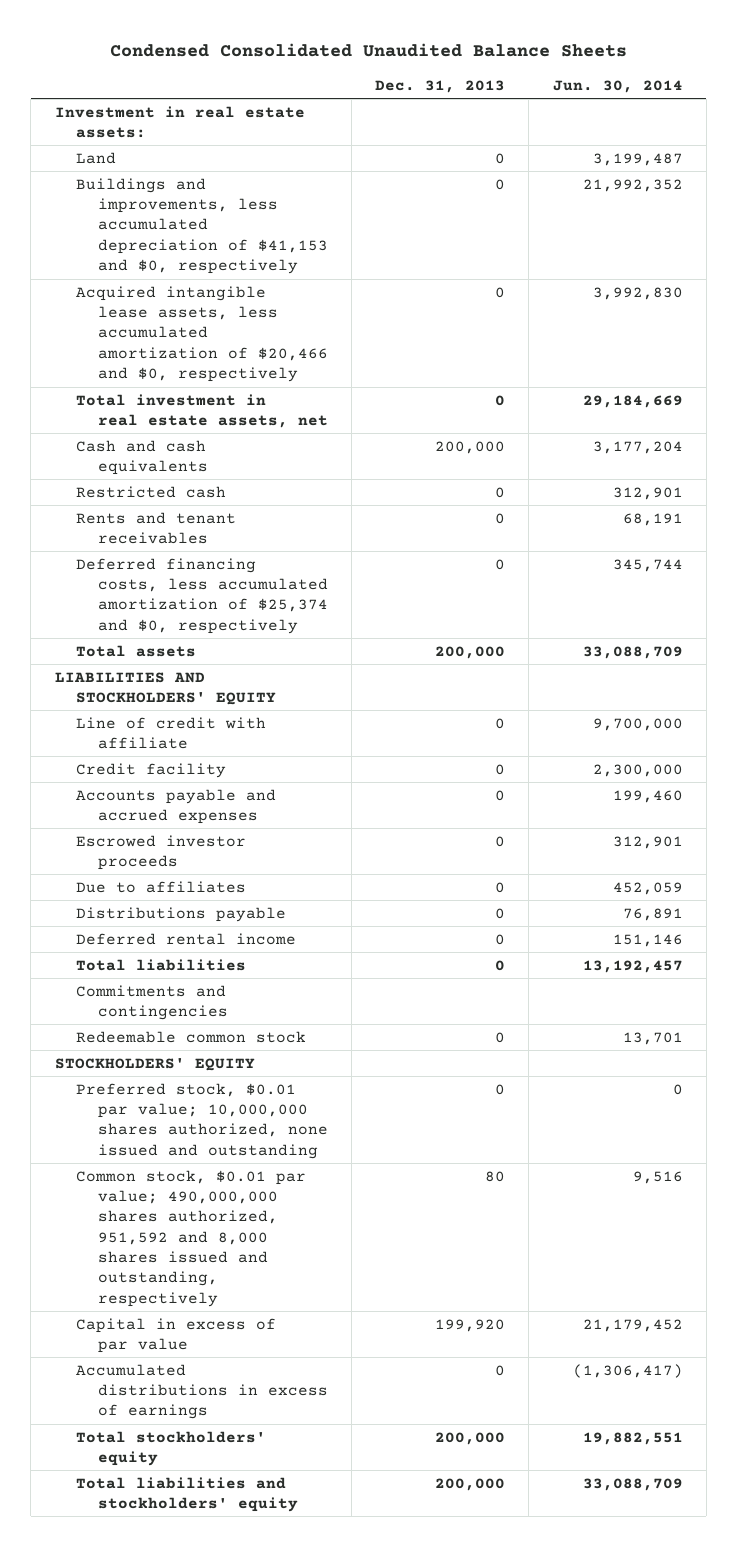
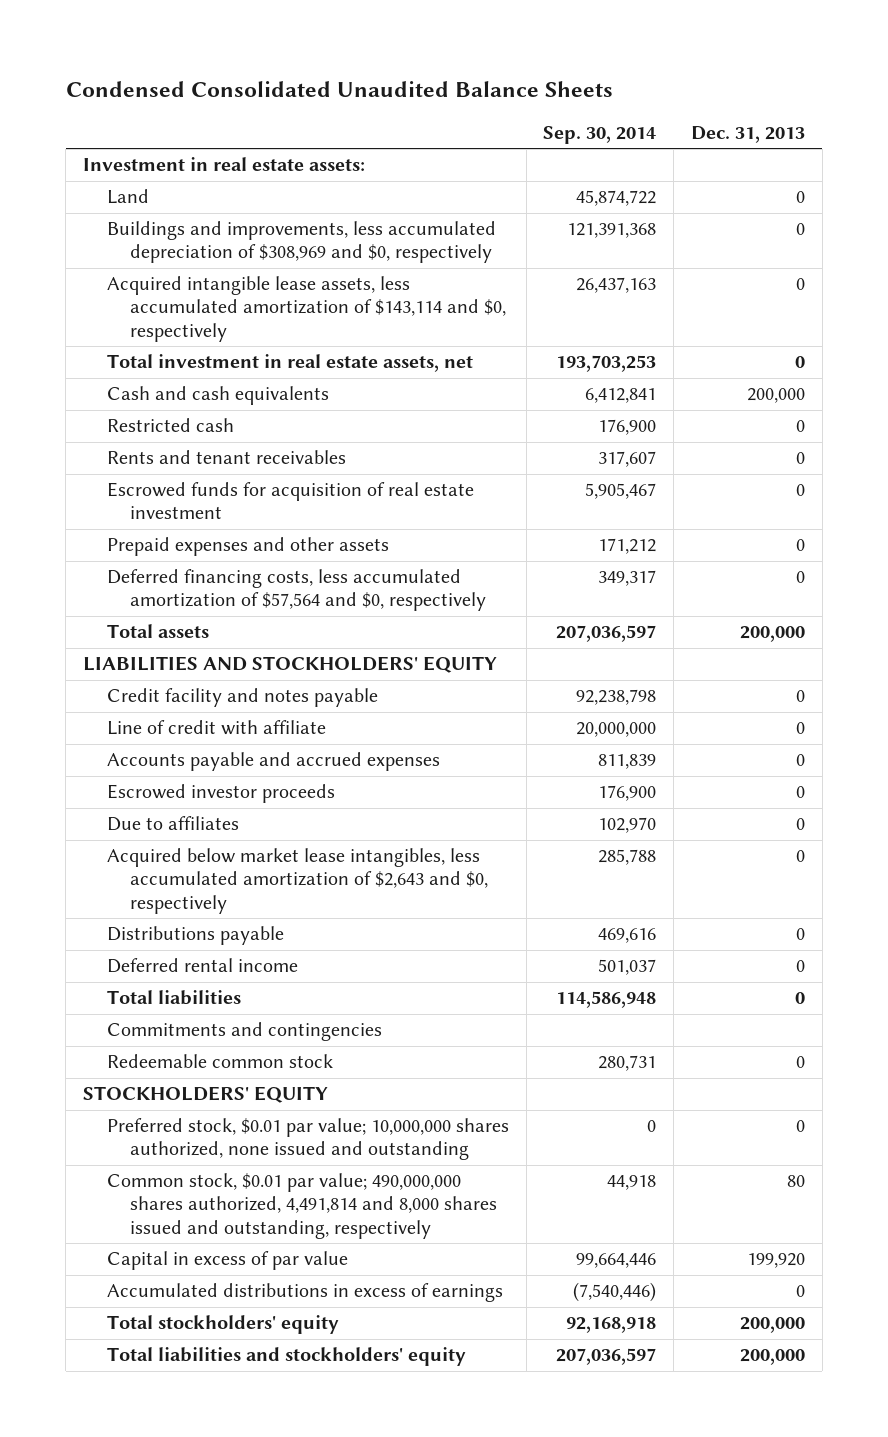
- | Dec. 31, 2013 | Jun. 30, 2014
+ | Sep. 30, 2014 | Dec. 31, 2013
- Buildings and improvements, less accumulated depreciation of $41,153 and $0, respectively | 0 | 21,992,352
- Acquired intangible lease assets, less accumulated amortization of $20,466 and $0, respectively | 0 | 3,992,830
+ Buildings and improvements, less accumulated depreciation of $308,969 and $0, respectively | 121,391,368 | 0
+ Acquired intangible lease assets, less accumulated amortization of $143,114 and $0, respectively | 26,437,163 | 0
- Deferred financing costs, less accumulated amortization of $25,374 and $0, respectively | 0 | 345,744
+ Escrowed funds for acquisition of real estate investment | 5,905,467 | 0
+ Prepaid expenses and other assets | 171,212 | 0
+ Deferred financing costs, less accumulated amortization of $57,564 and $0, respectively | 349,317 | 0
+ Credit facility and notes payable | 92,238,798 | 0
- Credit facility | 0 | 2,300,000
+ Acquired below market lease intangibles, less accumulated amortization of $2,643 and $0, respectively | 285,788 | 0
- Common stock, $0.01 par value; 490,000,000 shares authorized, 951,592 and 8,000 shares issued and outstanding, respectively | 80 | 9,516
+ Common stock, $0.01 par value; 490,000,000 shares authorized, 4,491,814 and 8,000 shares issued and outstanding, respectively | 44,918 | 80

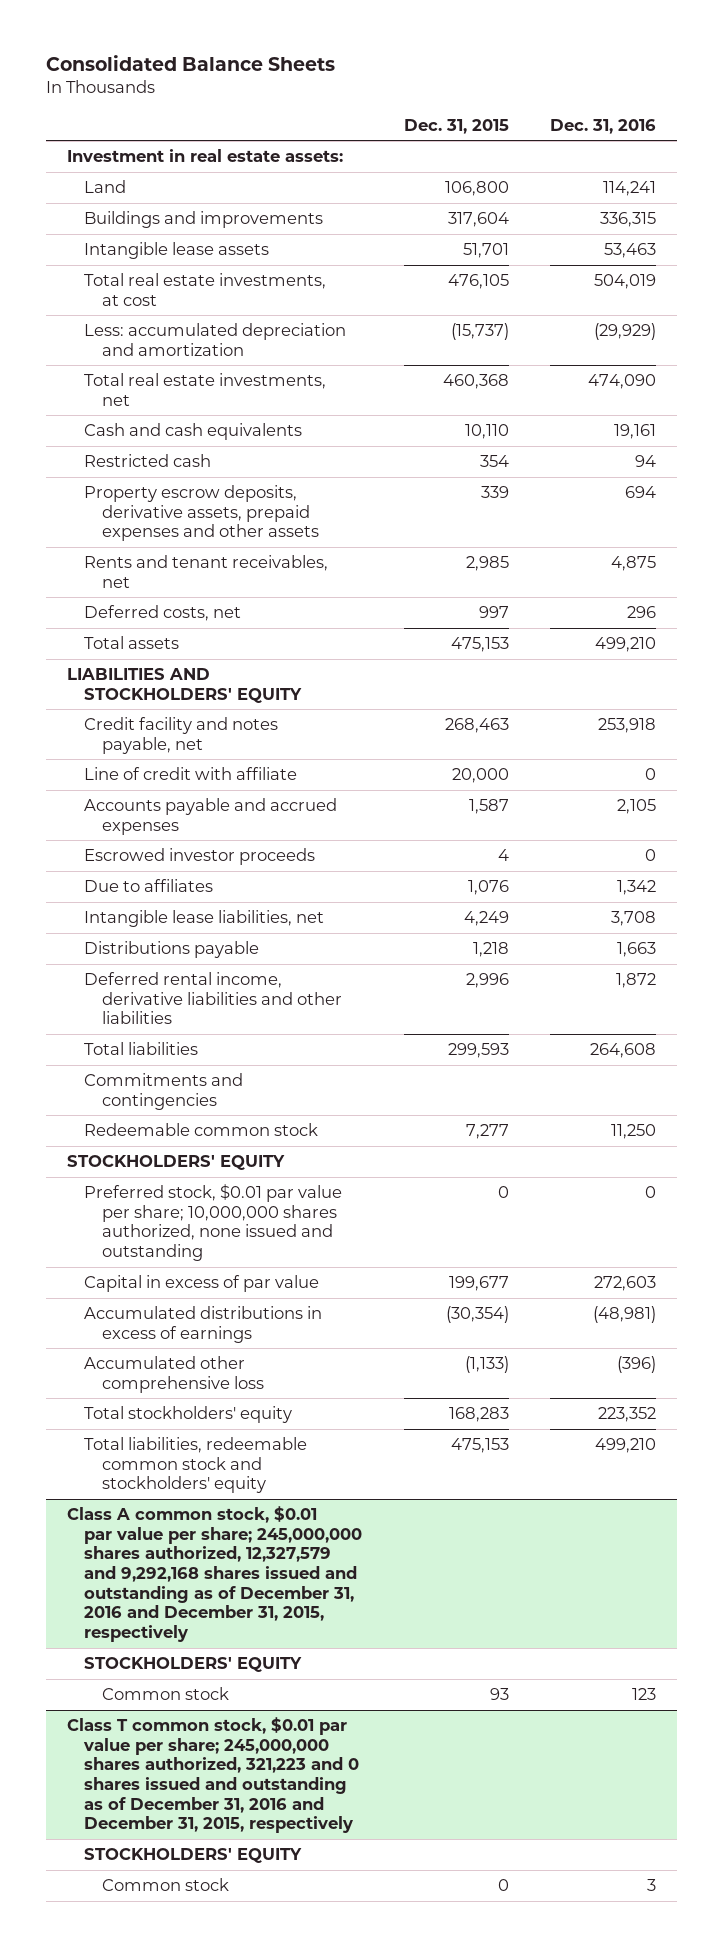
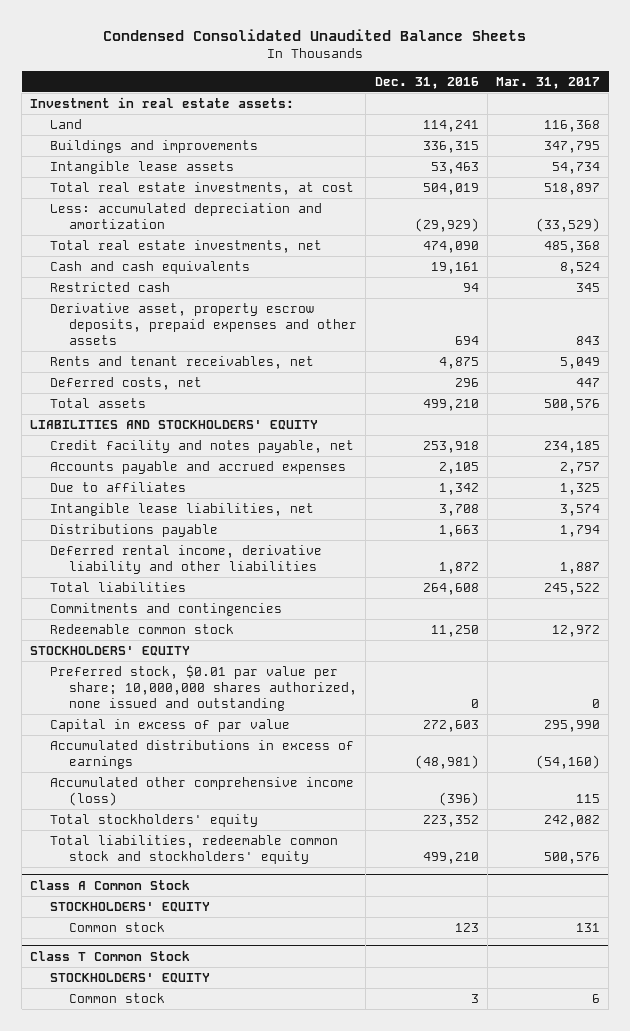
- Consolidated Balance Sheets
+ Condensed Consolidated Unaudited Balance Sheets
- | Dec. 31, 2015 | Dec. 31, 2016
+ | Dec. 31, 2016 | Mar. 31, 2017
- Property escrow deposits, derivative assets, prepaid expenses and other assets | 339 | 694
+ Derivative asset, property escrow deposits, prepaid expenses and other assets | 694 | 843
- Line of credit with affiliate | 20,000 | 0
- Escrowed investor proceeds | 4 | 0
- Deferred rental income, derivative liabilities and other liabilities | 2,996 | 1,872
+ Deferred rental income, derivative liability and other liabilities | 1,872 | 1,887
- Accumulated other comprehensive loss | (1,133) | (396)
+ Accumulated other comprehensive income (loss) | (396) | 115
- Class A common stock, $0.01 par value per share; 245,000,000 shares authorized, 12,327,579 and 9,292,168 shares issued and outstanding as of December 31, 2016 and December 31, 2015, respectively
+ Class A Common Stock
- Class T common stock, $0.01 par value per share; 245,000,000 shares authorized, 321,223 and 0 shares issued and outstanding as of December 31, 2016 and December 31, 2015, respectively
+ Class T Common Stock

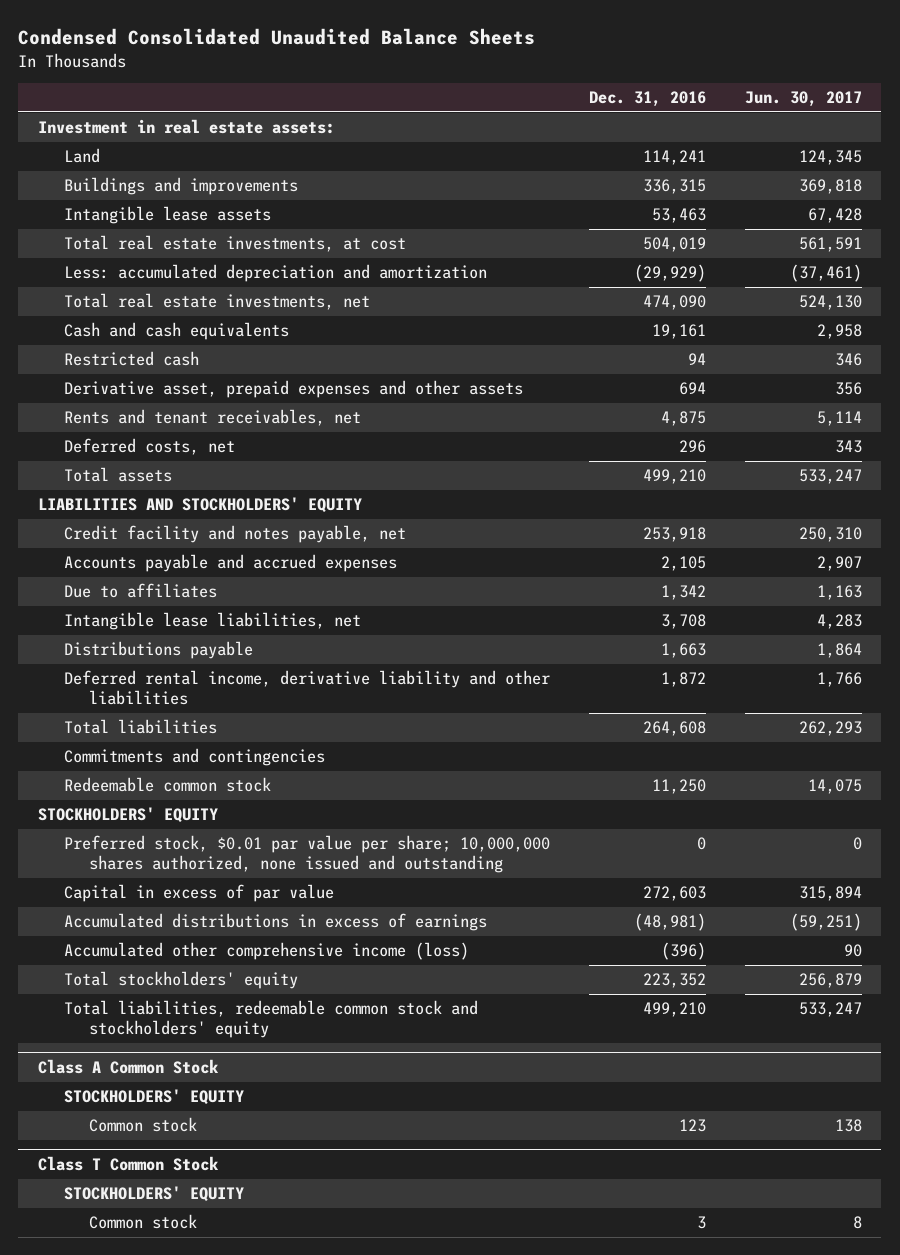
- | Dec. 31, 2016 | Mar. 31, 2017
+ | Dec. 31, 2016 | Jun. 30, 2017
- Derivative asset, property escrow deposits, prepaid expenses and other assets | 694 | 843
+ Derivative asset, prepaid expenses and other assets | 694 | 356

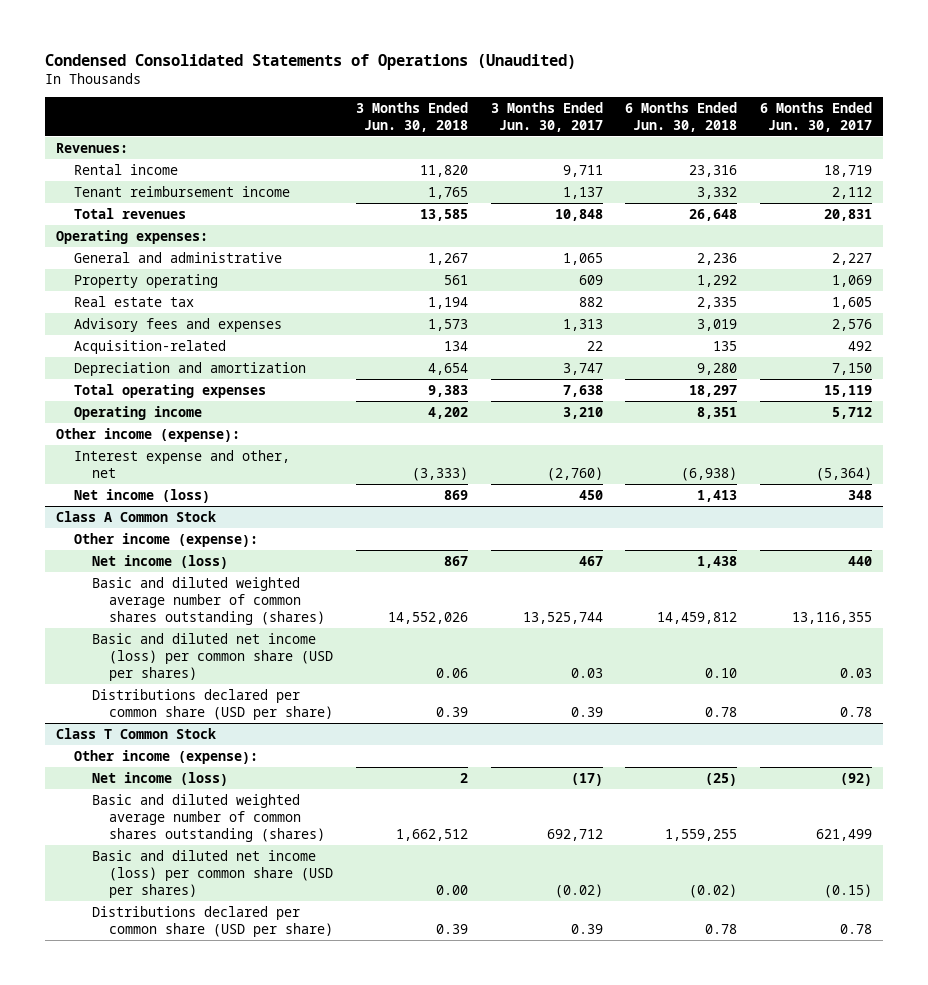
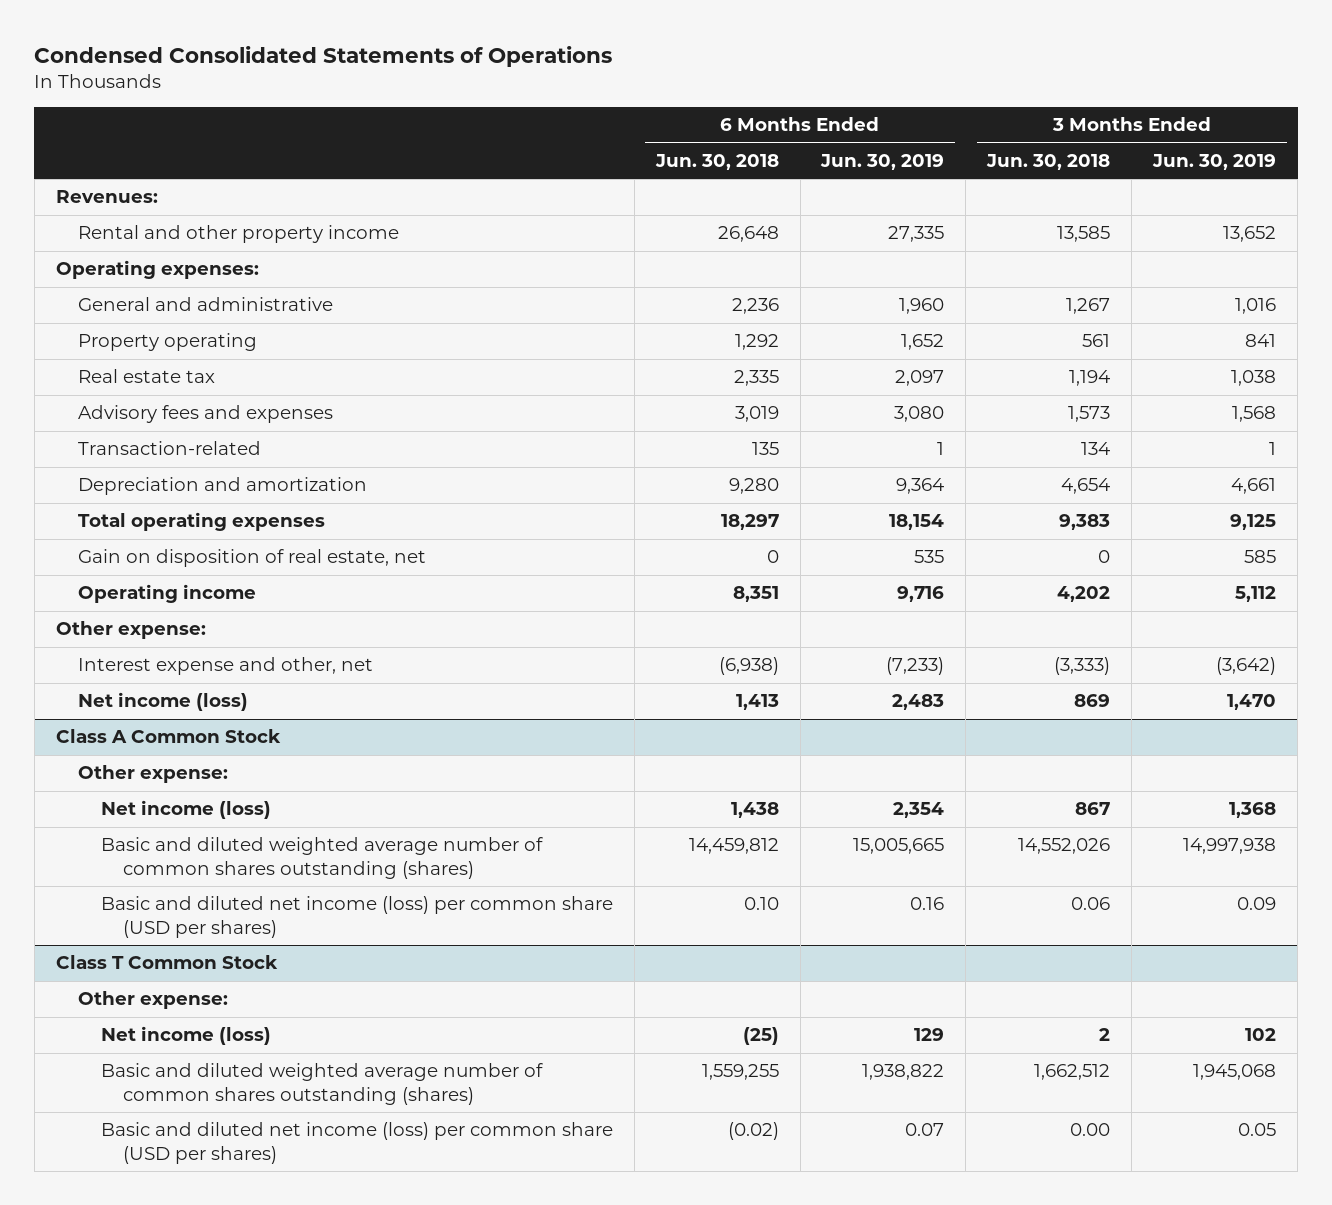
- Condensed Consolidated Statements of Operations (Unaudited)
+ Condensed Consolidated Statements of Operations
- | 3 Months Ended Jun. 30, 2018 | 3 Months Ended Jun. 30, 2017 | 6 Months Ended Jun. 30, 2018 | 6 Months Ended Jun. 30, 2017
+ | 6 Months Ended Jun. 30, 2018 | 6 Months Ended Jun. 30, 2019 | 3 Months Ended Jun. 30, 2018 | 3 Months Ended Jun. 30, 2019
- Rental income | 11,820 | 9,711 | 23,316 | 18,719
- Tenant reimbursement income | 1,765 | 1,137 | 3,332 | 2,112
- Total revenues | 13,585 | 10,848 | 26,648 | 20,831
+ Rental and other property income | 26,648 | 27,335 | 13,585 | 13,652
- Acquisition-related | 134 | 22 | 135 | 492
+ Transaction-related | 135 | 1 | 134 | 1
+ Gain on disposition of real estate, net | 0 | 535 | 0 | 585
- Other income (expense):
+ Other expense:
@ Class A Common Stock
- Other income (expense):
+ Other expense:
- Distributions declared per common share (USD per share) | 0.39 | 0.39 | 0.78 | 0.78
@ Class T Common Stock
- Other income (expense):
+ Other expense:
- Distributions declared per common share (USD per share) | 0.39 | 0.39 | 0.78 | 0.78

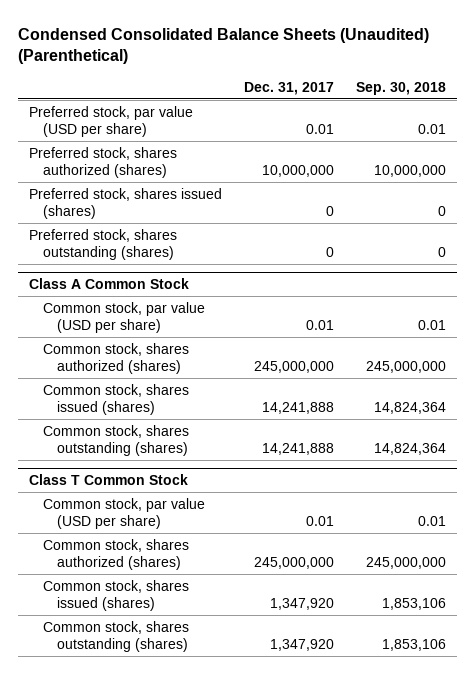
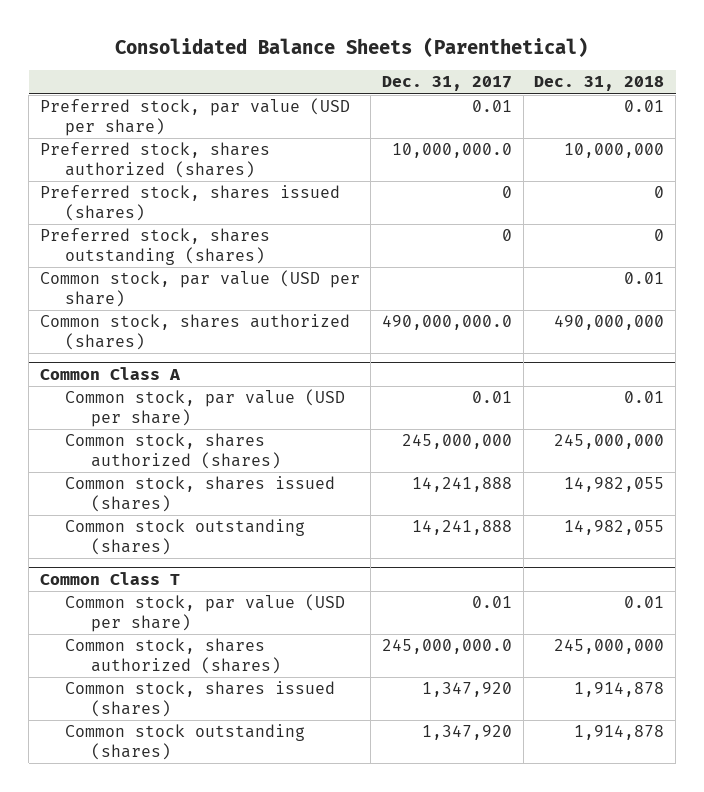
- Condensed Consolidated Balance Sheets (Unaudited) (Parenthetical)
+ Consolidated Balance Sheets (Parenthetical)
- | Dec. 31, 2017 | Sep. 30, 2018
+ | Dec. 31, 2017 | Dec. 31, 2018
- Preferred stock, shares authorized (shares) | 10,000,000 | 10,000,000
+ Preferred stock, shares authorized (shares) | 10,000,000.0 | 10,000,000
- Class A Common Stock
+ Common stock, par value (USD per share) | | 0.01
+ Common stock, shares authorized (shares) | 490,000,000.0 | 490,000,000
+ Common Class A
- Common stock, shares outstanding (shares) | 14,241,888 | 14,824,364
- Class T Common Stock
+ Common stock outstanding (shares) | 14,241,888 | 14,982,055
+ Common Class T
- Common stock, shares authorized (shares) | 245,000,000 | 245,000,000
+ Common stock, shares authorized (shares) | 245,000,000.0 | 245,000,000
- Common stock, shares outstanding (shares) | 1,347,920 | 1,853,106
+ Common stock outstanding (shares) | 1,347,920 | 1,914,878

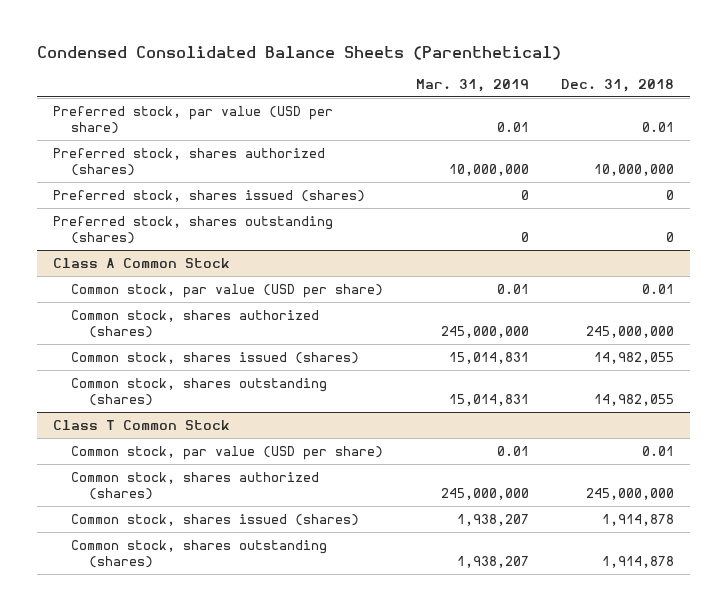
- Consolidated Balance Sheets (Parenthetical)
+ Condensed Consolidated Balance Sheets (Parenthetical)
- | Dec. 31, 2017 | Dec. 31, 2018
+ | Mar. 31, 2019 | Dec. 31, 2018
- Common stock, par value (USD per share) | | 0.01
- Common stock, shares authorized (shares) | 490,000,000.0 | 490,000,000
- Common Class A
+ Class A Common Stock
- Common stock outstanding (shares) | 14,241,888 | 14,982,055
- Common Class T
+ Common stock, shares outstanding (shares) | 15,014,831 | 14,982,055
+ Class T Common Stock
- Common stock outstanding (shares) | 1,347,920 | 1,914,878
+ Common stock, shares outstanding (shares) | 1,938,207 | 1,914,878

